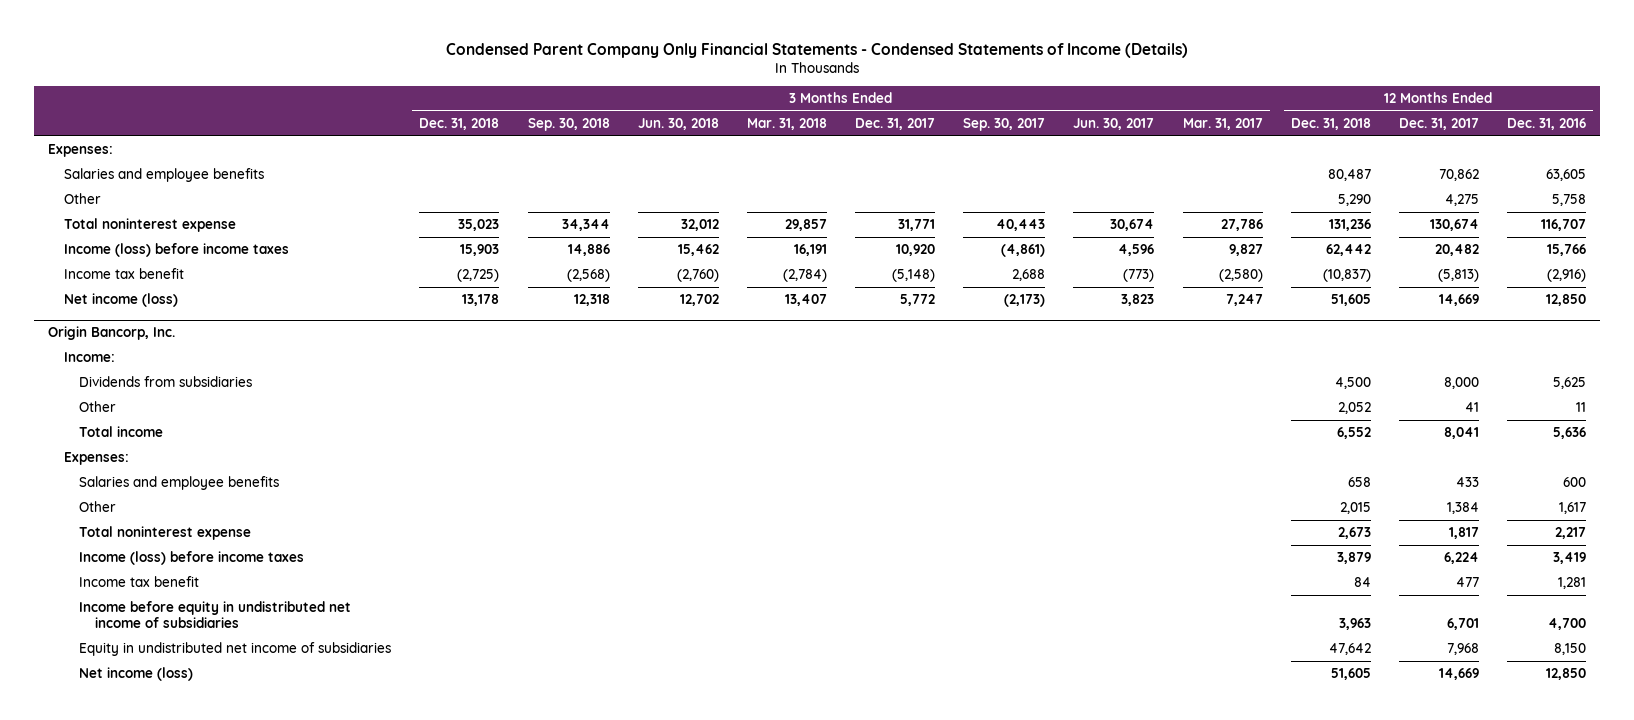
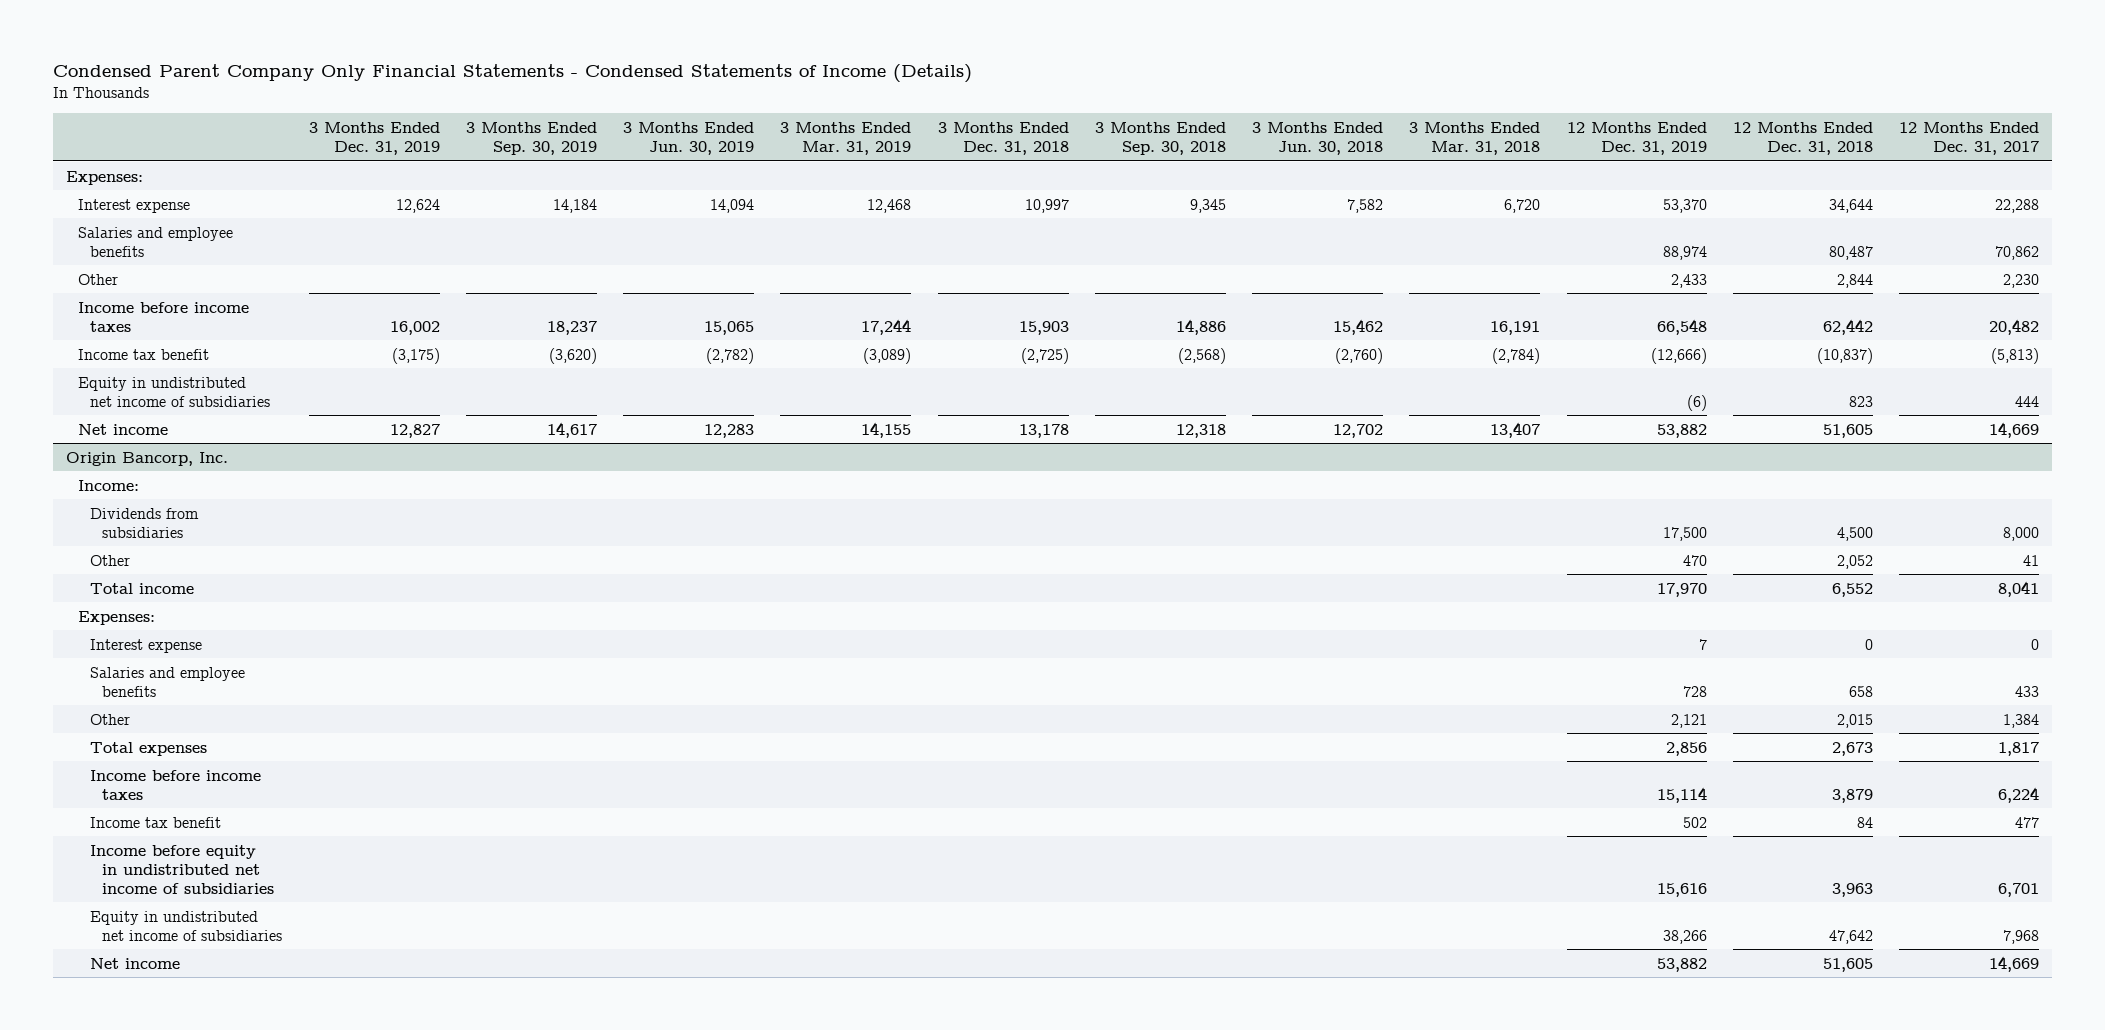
- | 3 Months Ended Dec. 31, 2018 | 3 Months Ended Sep. 30, 2018 | 3 Months Ended Jun. 30, 2018 | 3 Months Ended Mar. 31, 2018 | 3 Months Ended Dec. 31, 2017 | 3 Months Ended Sep. 30, 2017 | 3 Months Ended Jun. 30, 2017 | 3 Months Ended Mar. 31, 2017 | 12 Months Ended Dec. 31, 2018 | 12 Months Ended Dec. 31, 2017 | 12 Months Ended Dec. 31, 2016
+ | 3 Months Ended Dec. 31, 2019 | 3 Months Ended Sep. 30, 2019 | 3 Months Ended Jun. 30, 2019 | 3 Months Ended Mar. 31, 2019 | 3 Months Ended Dec. 31, 2018 | 3 Months Ended Sep. 30, 2018 | 3 Months Ended Jun. 30, 2018 | 3 Months Ended Mar. 31, 2018 | 12 Months Ended Dec. 31, 2019 | 12 Months Ended Dec. 31, 2018 | 12 Months Ended Dec. 31, 2017
+ Interest expense | 12,624 | 14,184 | 14,094 | 12,468 | 10,997 | 9,345 | 7,582 | 6,720 | 53,370 | 34,644 | 22,288
- Other | | | | | | | | | 5,290 | 4,275 | 5,758
- Total noninterest expense | 35,023 | 34,344 | 32,012 | 29,857 | 31,771 | 40,443 | 30,674 | 27,786 | 131,236 | 130,674 | 116,707
- Income (loss) before income taxes | 15,903 | 14,886 | 15,462 | 16,191 | 10,920 | (4,861) | 4,596 | 9,827 | 62,442 | 20,482 | 15,766
+ Other | | | | | | | | | 2,433 | 2,844 | 2,230
+ Income before income taxes | 16,002 | 18,237 | 15,065 | 17,244 | 15,903 | 14,886 | 15,462 | 16,191 | 66,548 | 62,442 | 20,482
- Net income (loss) | 13,178 | 12,318 | 12,702 | 13,407 | 5,772 | (2,173) | 3,823 | 7,247 | 51,605 | 14,669 | 12,850
+ Equity in undistributed net income of subsidiaries | | | | | | | | | (6) | 823 | 444
+ Net income | 12,827 | 14,617 | 12,283 | 14,155 | 13,178 | 12,318 | 12,702 | 13,407 | 53,882 | 51,605 | 14,669
@ Origin Bancorp, Inc.
+ Interest expense | | | | | | | | | 7 | 0 | 0
- Total noninterest expense | | | | | | | | | 2,673 | 1,817 | 2,217
- Income (loss) before income taxes | | | | | | | | | 3,879 | 6,224 | 3,419
+ Total expenses | | | | | | | | | 2,856 | 2,673 | 1,817
+ Income before income taxes | | | | | | | | | 15,114 | 3,879 | 6,224
- Net income (loss) | | | | | | | | | 51,605 | 14,669 | 12,850
+ Net income | | | | | | | | | 53,882 | 51,605 | 14,669

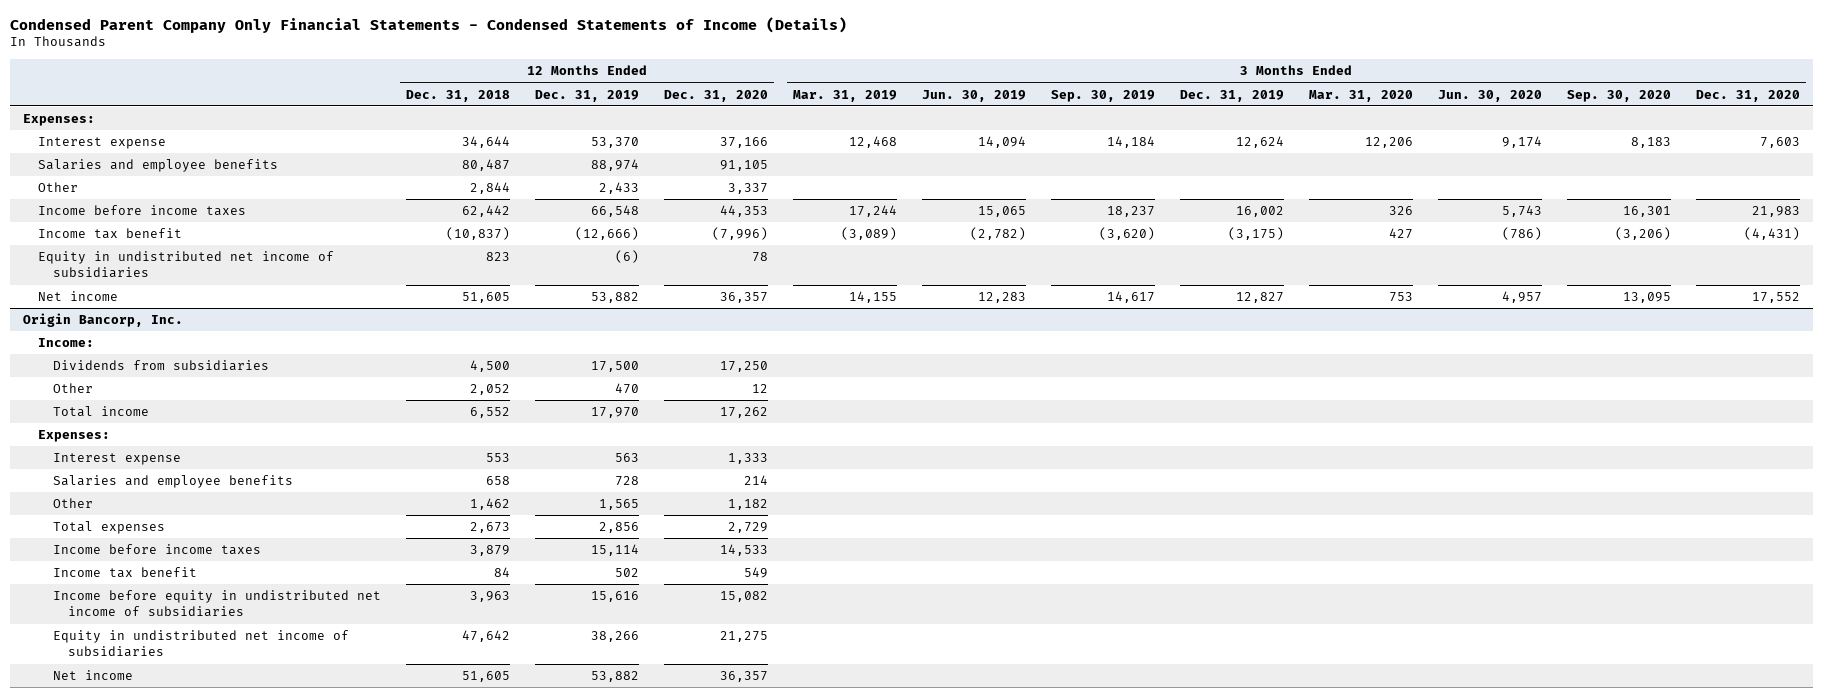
- | 3 Months Ended Dec. 31, 2019 | 3 Months Ended Sep. 30, 2019 | 3 Months Ended Jun. 30, 2019 | 3 Months Ended Mar. 31, 2019 | 3 Months Ended Dec. 31, 2018 | 3 Months Ended Sep. 30, 2018 | 3 Months Ended Jun. 30, 2018 | 3 Months Ended Mar. 31, 2018 | 12 Months Ended Dec. 31, 2019 | 12 Months Ended Dec. 31, 2018 | 12 Months Ended Dec. 31, 2017
+ | 12 Months Ended Dec. 31, 2018 | 12 Months Ended Dec. 31, 2019 | 12 Months Ended Dec. 31, 2020 | 3 Months Ended Mar. 31, 2019 | 3 Months Ended Jun. 30, 2019 | 3 Months Ended Sep. 30, 2019 | 3 Months Ended Dec. 31, 2019 | 3 Months Ended Mar. 31, 2020 | 3 Months Ended Jun. 30, 2020 | 3 Months Ended Sep. 30, 2020 | 3 Months Ended Dec. 31, 2020
@ Origin Bancorp, Inc.
- Interest expense | | | | | | | | | 7 | 0 | 0
+ Interest expense | 553 | 563 | 1,333 | | | | | | | |
- Other | | | | | | | | | 2,121 | 2,015 | 1,384
+ Other | 1,462 | 1,565 | 1,182 | | | | | | | |

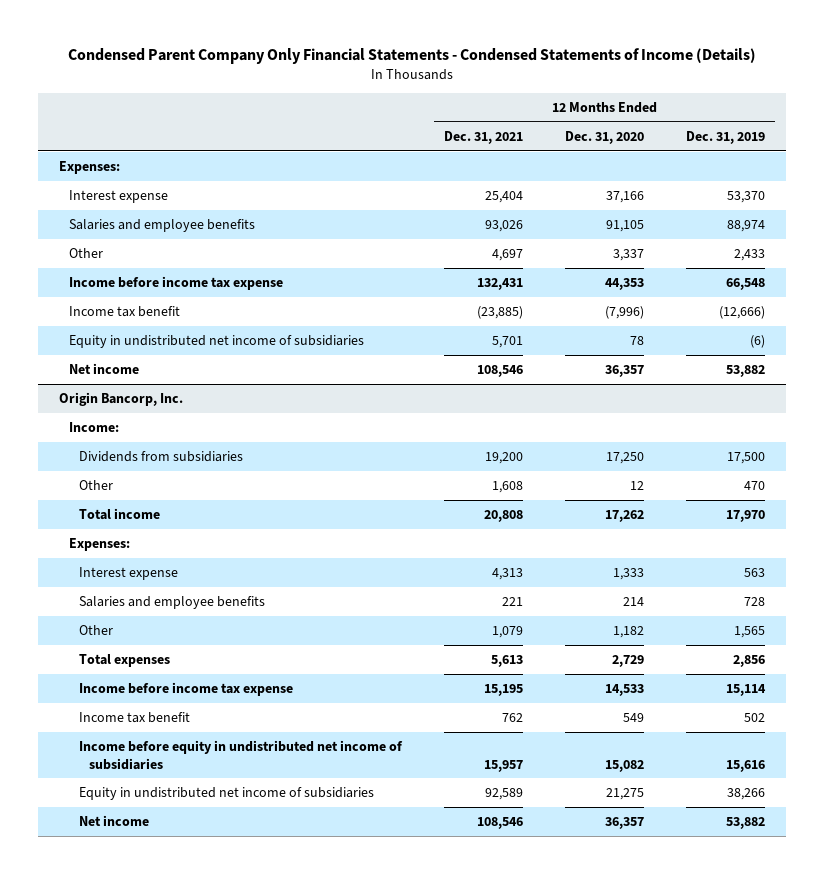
- | 12 Months Ended Dec. 31, 2018 | 12 Months Ended Dec. 31, 2019 | 12 Months Ended Dec. 31, 2020 | 3 Months Ended Mar. 31, 2019 | 3 Months Ended Jun. 30, 2019 | 3 Months Ended Sep. 30, 2019 | 3 Months Ended Dec. 31, 2019 | 3 Months Ended Mar. 31, 2020 | 3 Months Ended Jun. 30, 2020 | 3 Months Ended Sep. 30, 2020 | 3 Months Ended Dec. 31, 2020
+ | 12 Months Ended Dec. 31, 2021 | 12 Months Ended Dec. 31, 2020 | 12 Months Ended Dec. 31, 2019
- Income before income taxes | 62,442 | 66,548 | 44,353 | 17,244 | 15,065 | 18,237 | 16,002 | 326 | 5,743 | 16,301 | 21,983
+ Income before income tax expense | 132,431 | 44,353 | 66,548
@ Origin Bancorp, Inc.
- Income before income taxes | 3,879 | 15,114 | 14,533 | | | | | | | |
+ Income before income tax expense | 15,195 | 14,533 | 15,114

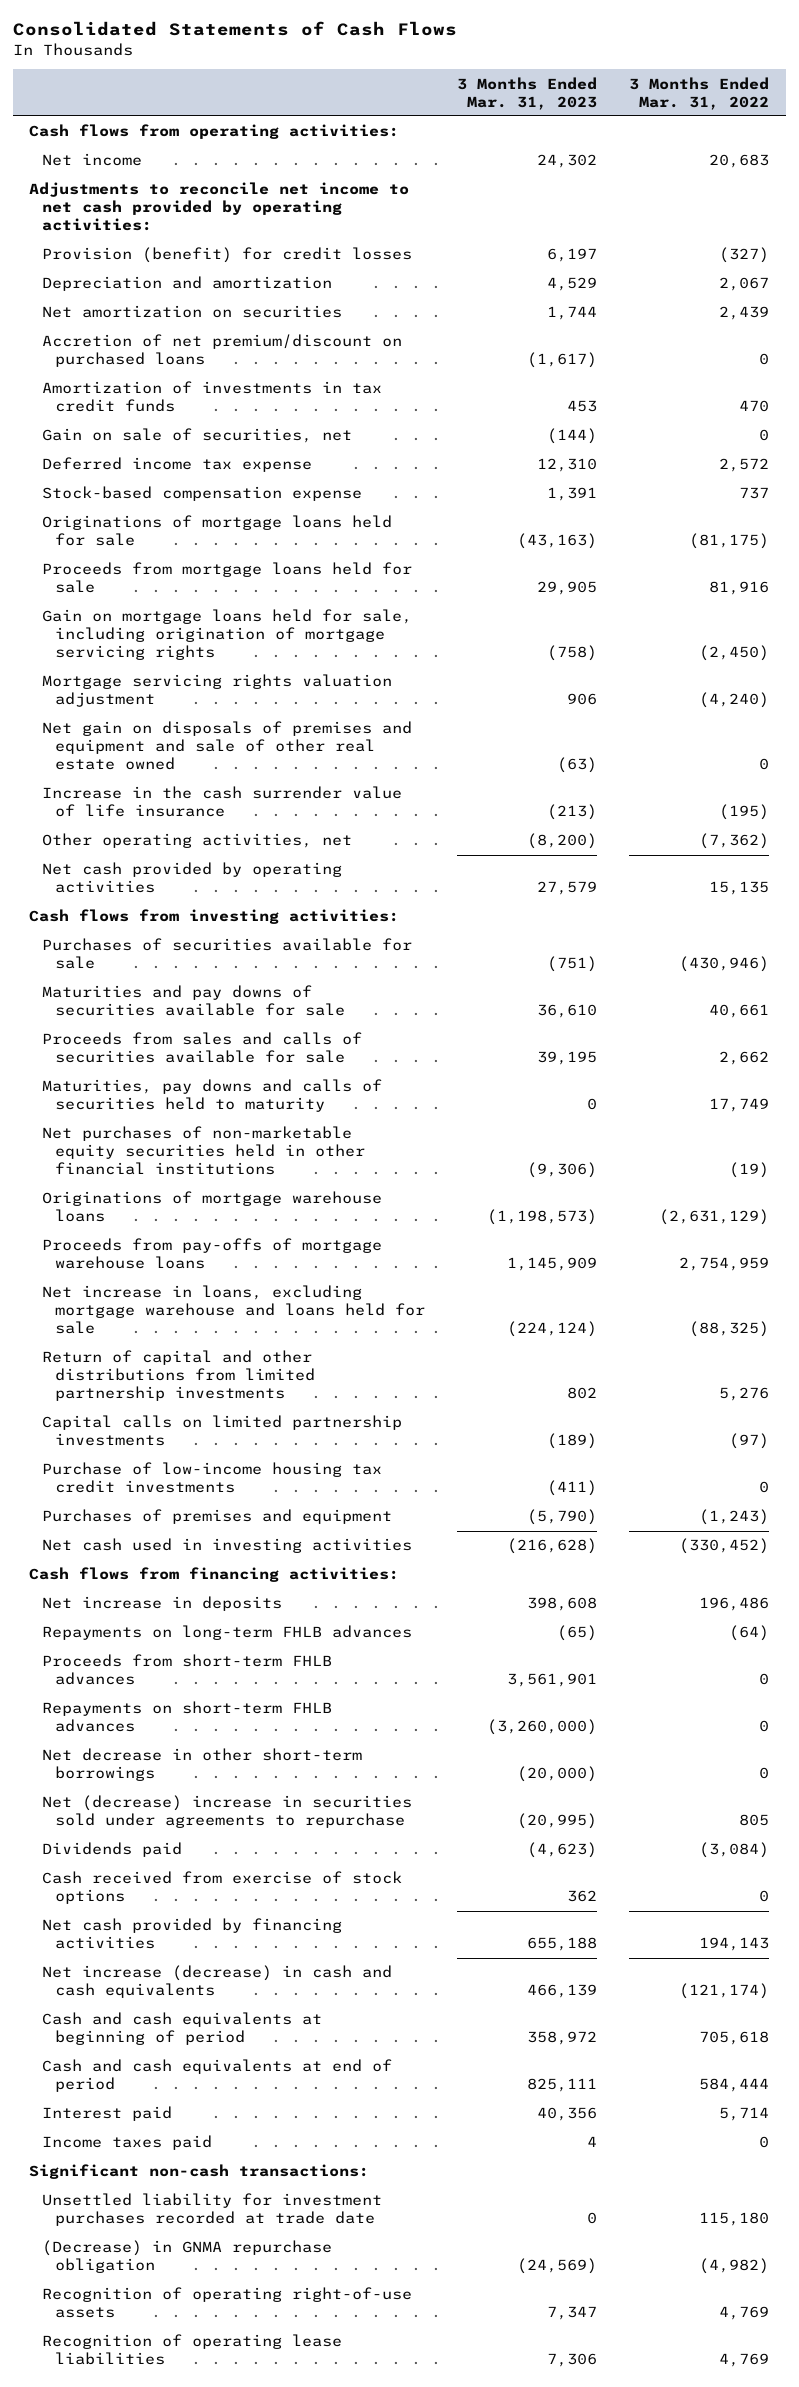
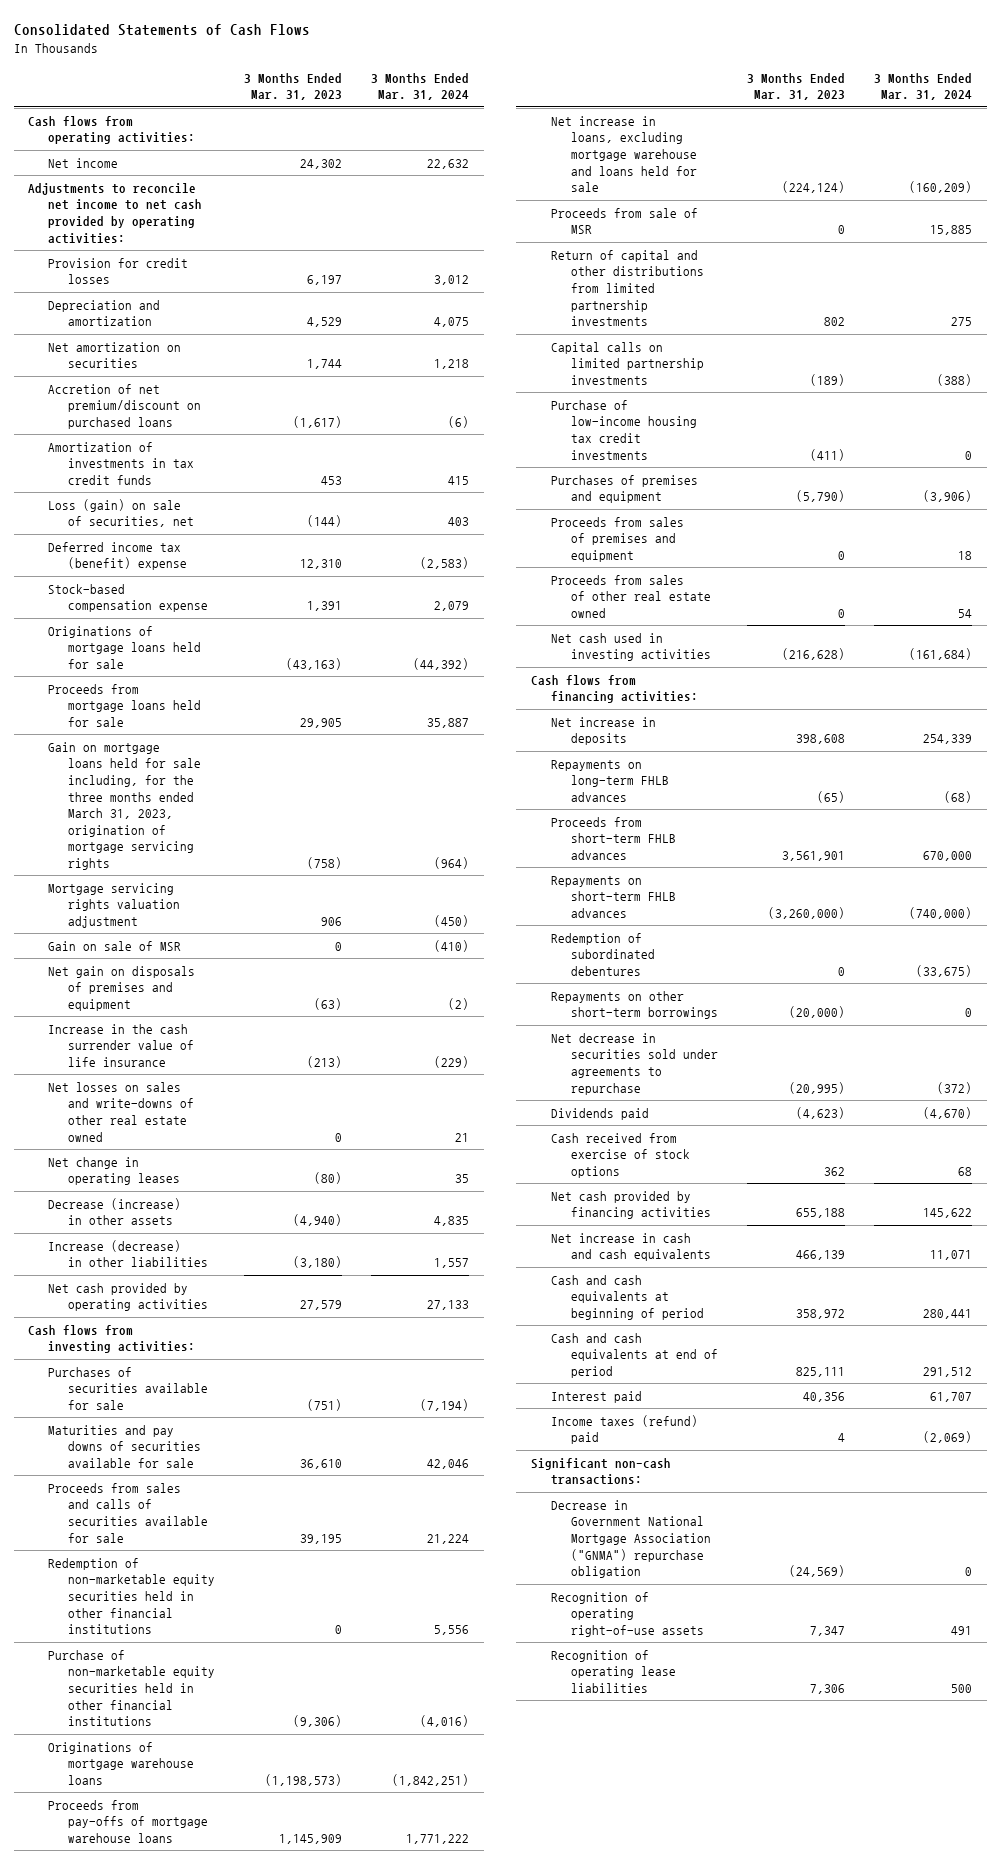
- | 3 Months Ended Mar. 31, 2023 | 3 Months Ended Mar. 31, 2022
+ | 3 Months Ended Mar. 31, 2023 | 3 Months Ended Mar. 31, 2024
- Provision (benefit) for credit losses | 6,197 | (327)
+ Provision for credit losses | 6,197 | 3,012
- Gain on sale of securities, net | (144) | 0
- Deferred income tax expense | 12,310 | 2,572
+ Loss (gain) on sale of securities, net | (144) | 403
+ Deferred income tax (benefit) expense | 12,310 | (2,583)
- Gain on mortgage loans held for sale, including origination of mortgage servicing rights | (758) | (2,450)
+ Gain on mortgage loans held for sale including, for the three months ended March 31, 2023, origination of mortgage servicing rights | (758) | (964)
- Net gain on disposals of premises and equipment and sale of other real estate owned | (63) | 0
+ Gain on sale of MSR | 0 | (410)
+ Net gain on disposals of premises and equipment | (63) | (2)
- Other operating activities, net | (8,200) | (7,362)
+ Net losses on sales and write-downs of other real estate owned | 0 | 21
+ Net change in operating leases | (80) | 35
+ Decrease (increase) in other assets | (4,940) | 4,835
+ Increase (decrease) in other liabilities | (3,180) | 1,557
- Maturities, pay downs and calls of securities held to maturity | 0 | 17,749
- Net purchases of non-marketable equity securities held in other financial institutions | (9,306) | (19)
+ Redemption of non-marketable equity securities held in other financial institutions | 0 | 5,556
+ Purchase of non-marketable equity securities held in other financial institutions | (9,306) | (4,016)
+ Proceeds from sale of MSR | 0 | 15,885
+ Proceeds from sales of premises and equipment | 0 | 18
+ Proceeds from sales of other real estate owned | 0 | 54
- Net decrease in other short-term borrowings | (20,000) | 0
- Net (decrease) increase in securities sold under agreements to repurchase | (20,995) | 805
+ Redemption of subordinated debentures | 0 | (33,675)
+ Repayments on other short-term borrowings | (20,000) | 0
+ Net decrease in securities sold under agreements to repurchase | (20,995) | (372)
- Net increase (decrease) in cash and cash equivalents | 466,139 | (121,174)
+ Net increase in cash and cash equivalents | 466,139 | 11,071
- Income taxes paid | 4 | 0
+ Income taxes (refund) paid | 4 | (2,069)
- Unsettled liability for investment purchases recorded at trade date | 0 | 115,180
- (Decrease) in GNMA repurchase obligation | (24,569) | (4,982)
+ Decrease in Government National Mortgage Association ("GNMA") repurchase obligation | (24,569) | 0

